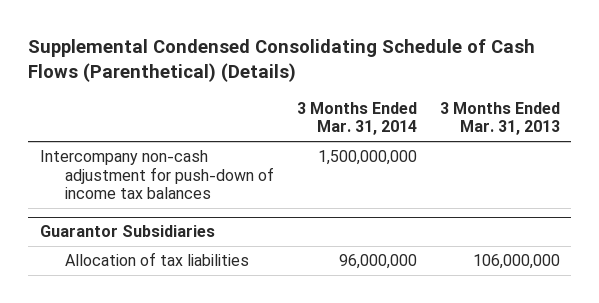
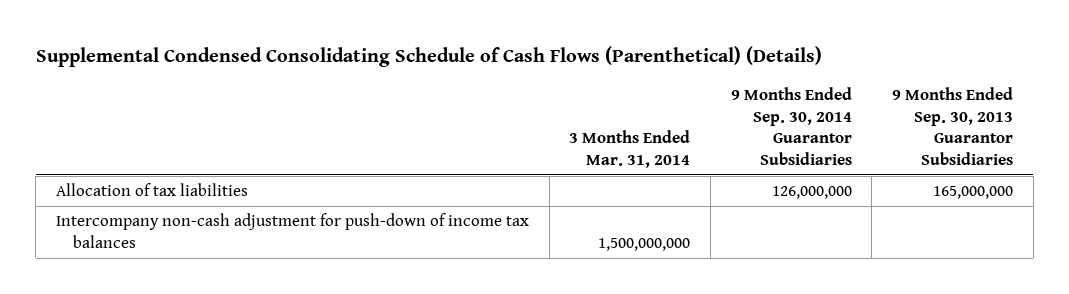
- | 3 Months Ended Mar. 31, 2014 | 3 Months Ended Mar. 31, 2013
+ | 3 Months Ended Mar. 31, 2014 | 9 Months Ended Sep. 30, 2014 Guarantor Subsidiaries | 9 Months Ended Sep. 30, 2013 Guarantor Subsidiaries
+ Allocation of tax liabilities | | 126,000,000 | 165,000,000
- Guarantor Subsidiaries
- Allocation of tax liabilities | 96,000,000 | 106,000,000

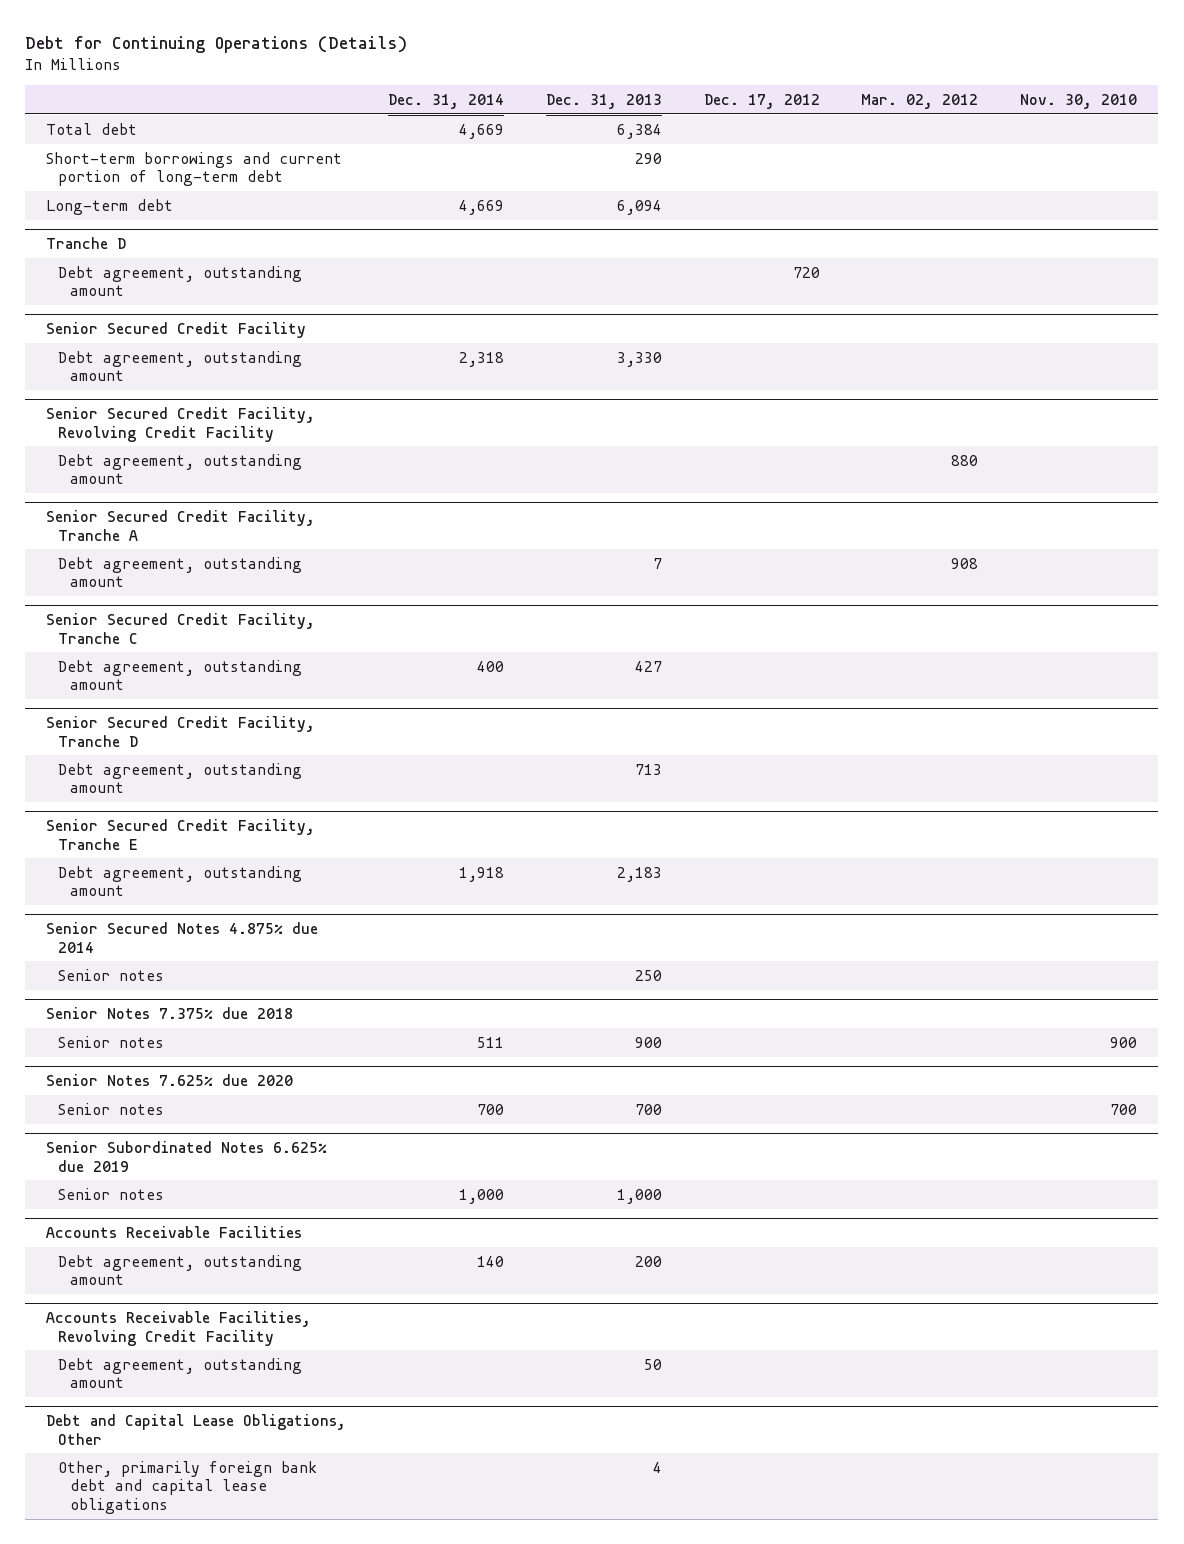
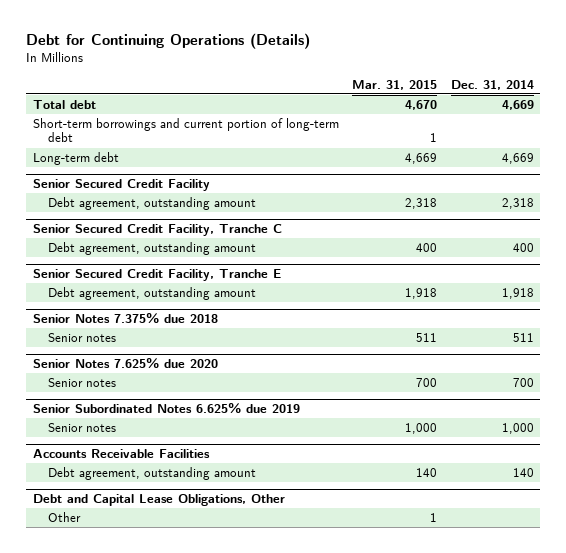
- | Dec. 31, 2014 | Dec. 31, 2013 | Dec. 17, 2012 | Mar. 02, 2012 | Nov. 30, 2010
+ | Mar. 31, 2015 | Dec. 31, 2014
- Tranche D
- Debt agreement, outstanding amount | | | 720 | |
- Senior Secured Credit Facility, Revolving Credit Facility
- Debt agreement, outstanding amount | | | | 880 |
- Senior Secured Credit Facility, Tranche A
- Debt agreement, outstanding amount | | 7 | | 908 |
- Senior Secured Credit Facility, Tranche D
- Debt agreement, outstanding amount | | 713 | | |
- Senior Secured Notes 4.875% due 2014
- Senior notes | | 250 | | |
- Accounts Receivable Facilities, Revolving Credit Facility
- Debt agreement, outstanding amount | | 50 | | |
@ Debt and Capital Lease Obligations, Other
- Other, primarily foreign bank debt and capital lease obligations | | 4 | | |
+ Other | 1 |

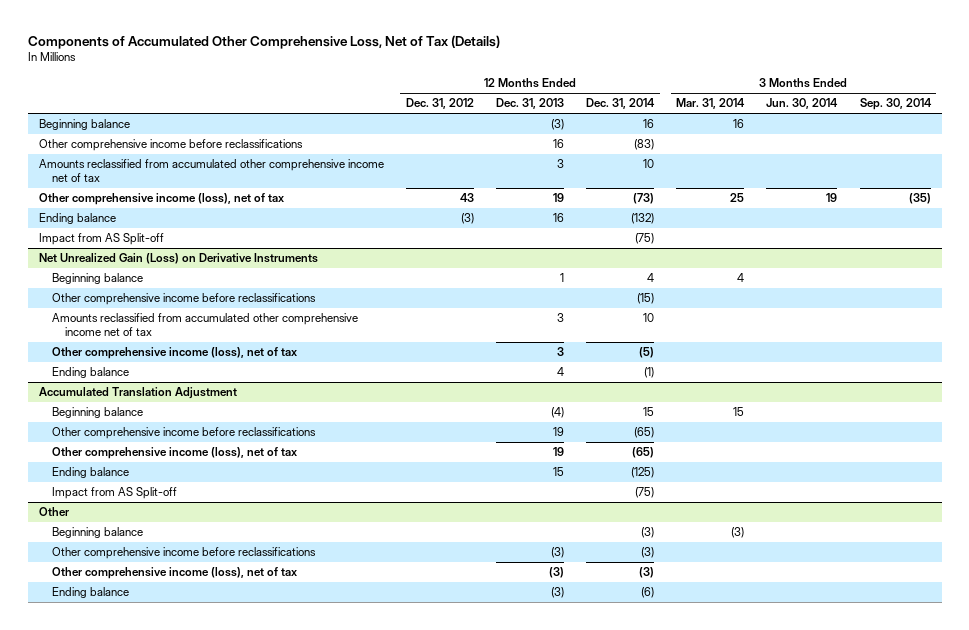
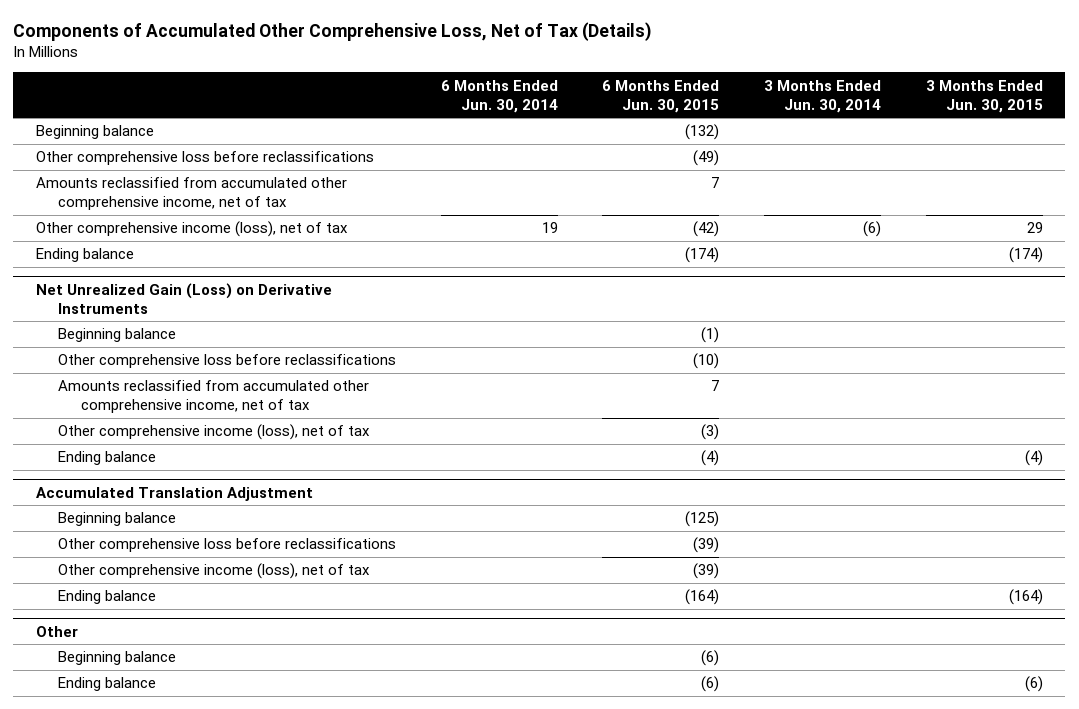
- | 12 Months Ended Dec. 31, 2012 | 12 Months Ended Dec. 31, 2013 | 12 Months Ended Dec. 31, 2014 | 3 Months Ended Mar. 31, 2014 | 3 Months Ended Jun. 30, 2014 | 3 Months Ended Sep. 30, 2014
+ | 6 Months Ended Jun. 30, 2014 | 6 Months Ended Jun. 30, 2015 | 3 Months Ended Jun. 30, 2014 | 3 Months Ended Jun. 30, 2015
- Other comprehensive income before reclassifications | | 16 | (83) | | |
- Amounts reclassified from accumulated other comprehensive income net of tax | | 3 | 10 | | |
- Other comprehensive income (loss), net of tax | 43 | 19 | (73) | 25 | 19 | (35)
+ Other comprehensive loss before reclassifications | | (49) | |
+ Amounts reclassified from accumulated other comprehensive income, net of tax | | 7 | |
+ Other comprehensive income (loss), net of tax | 19 | (42) | (6) | 29
- Impact from AS Split-off | | | (75) | | |
@ Net Unrealized Gain (Loss) on Derivative Instruments
- Other comprehensive income before reclassifications | | | (15) | | |
- Amounts reclassified from accumulated other comprehensive income net of tax | | 3 | 10 | | |
+ Other comprehensive loss before reclassifications | | (10) | |
+ Amounts reclassified from accumulated other comprehensive income, net of tax | | 7 | |
@ Accumulated Translation Adjustment
- Other comprehensive income before reclassifications | | 19 | (65) | | |
+ Other comprehensive loss before reclassifications | | (39) | |
- Impact from AS Split-off | | | (75) | | |
@ Other
- Other comprehensive income before reclassifications | | (3) | (3) | | |
- Other comprehensive income (loss), net of tax | | (3) | (3) | | |

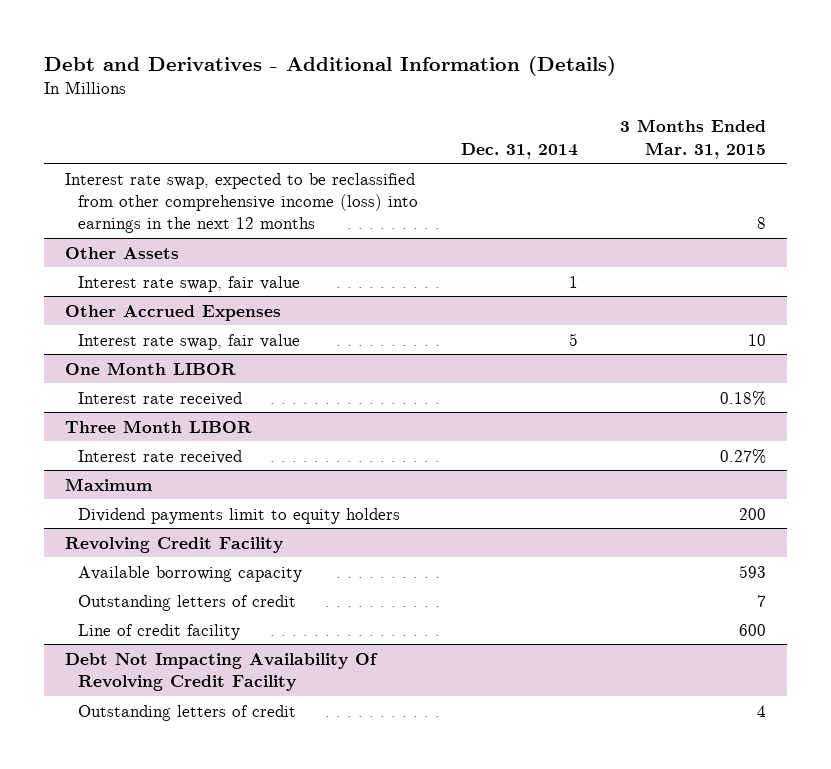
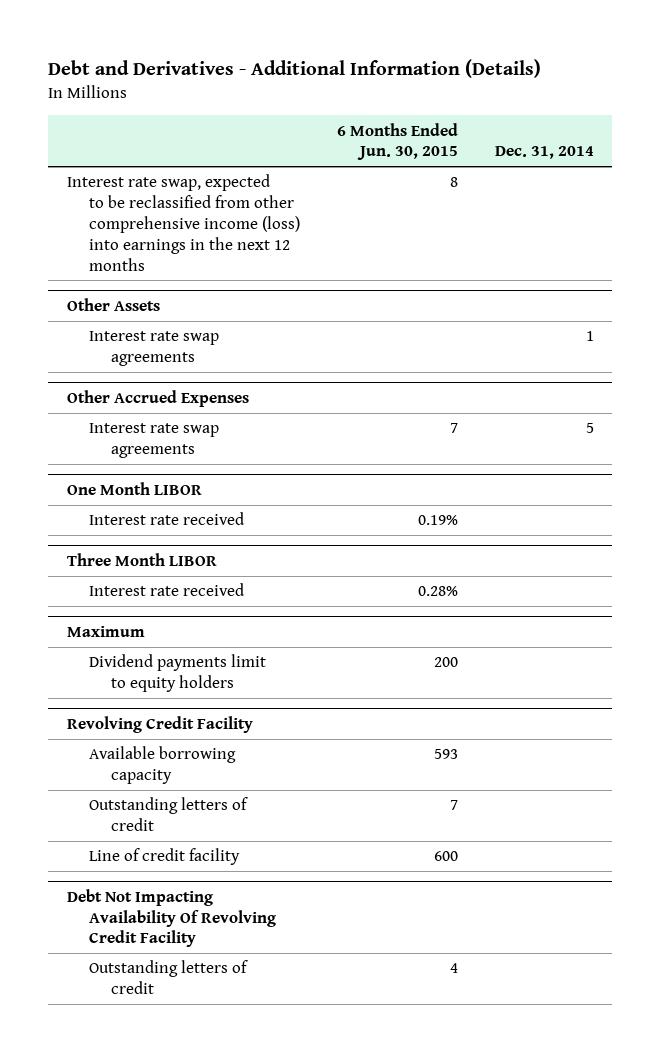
- | Dec. 31, 2014 | 3 Months Ended Mar. 31, 2015
+ | 6 Months Ended Jun. 30, 2015 | Dec. 31, 2014
@ Other Assets
- Interest rate swap, fair value | 1 |
+ Interest rate swap agreements | | 1
@ Other Accrued Expenses
- Interest rate swap, fair value | 5 | 10
+ Interest rate swap agreements | 7 | 5

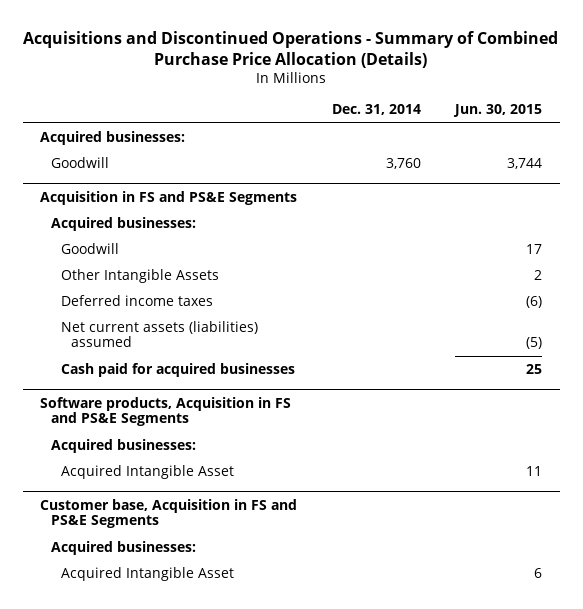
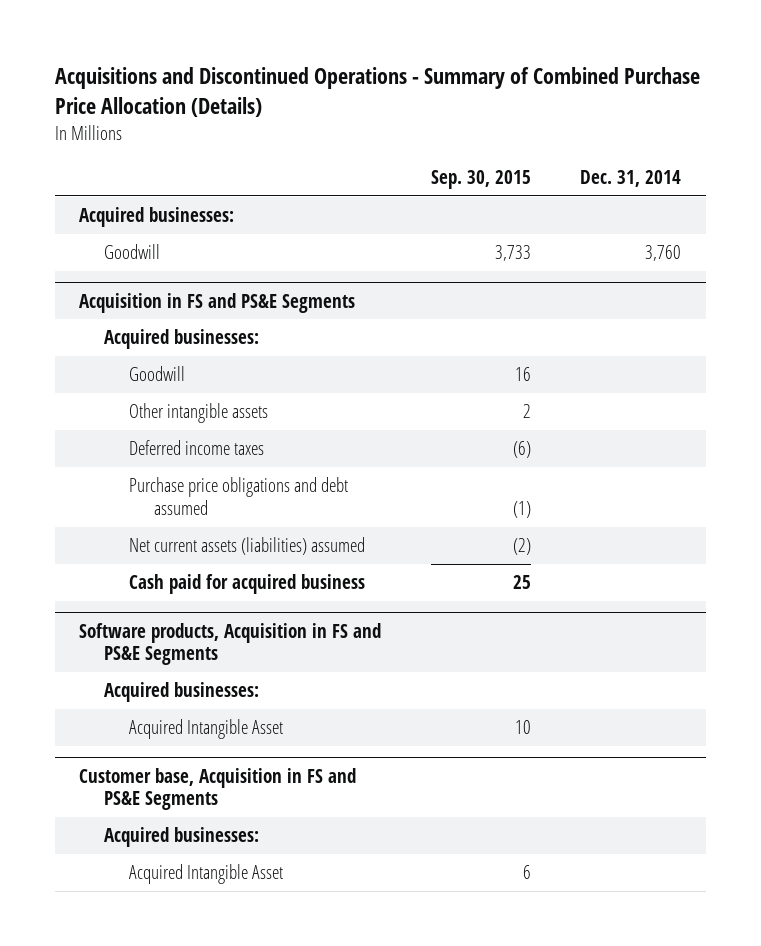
- | Dec. 31, 2014 | Jun. 30, 2015
+ | Sep. 30, 2015 | Dec. 31, 2014
@ Acquisition in FS and PS&E Segments
- Other Intangible Assets | | 2
+ Other intangible assets | 2 |
+ Purchase price obligations and debt assumed | (1) |
- Cash paid for acquired businesses | | 25
+ Cash paid for acquired business | 25 |

